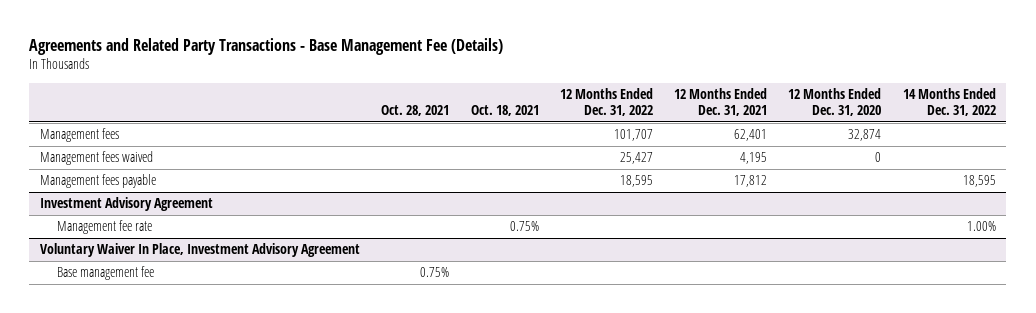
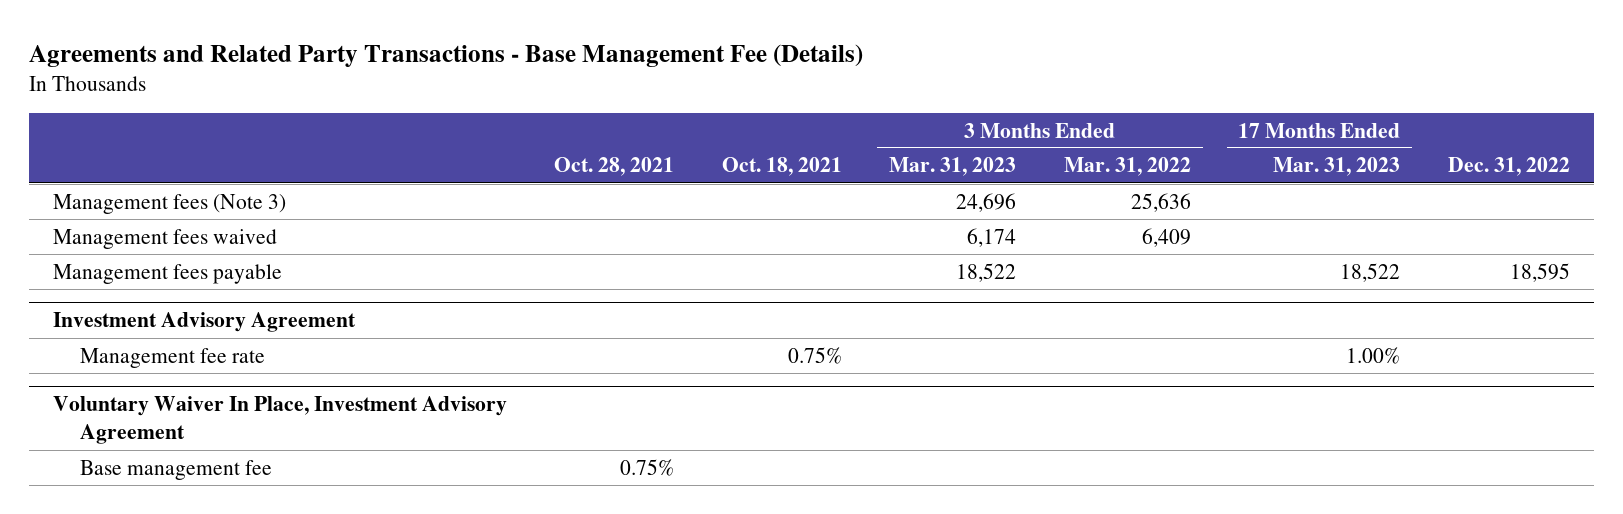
- | Oct. 28, 2021 | Oct. 18, 2021 | 12 Months Ended Dec. 31, 2022 | 12 Months Ended Dec. 31, 2021 | 12 Months Ended Dec. 31, 2020 | 14 Months Ended Dec. 31, 2022
+ | Oct. 28, 2021 | Oct. 18, 2021 | 3 Months Ended Mar. 31, 2023 | 3 Months Ended Mar. 31, 2022 | 17 Months Ended Mar. 31, 2023 | Dec. 31, 2022
- Management fees | | | 101,707 | 62,401 | 32,874 |
+ Management fees (Note 3) | | | 24,696 | 25,636 | |

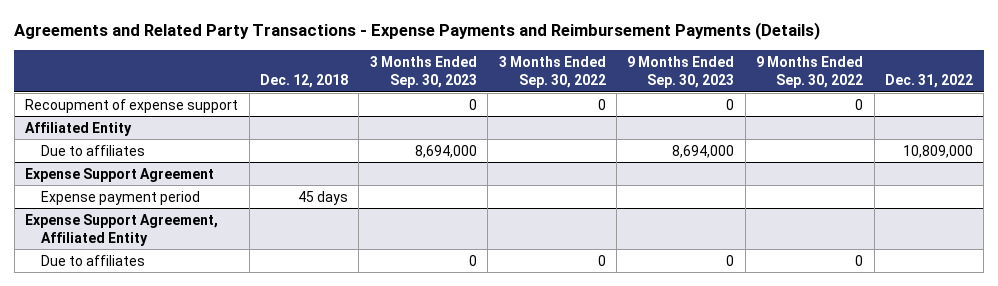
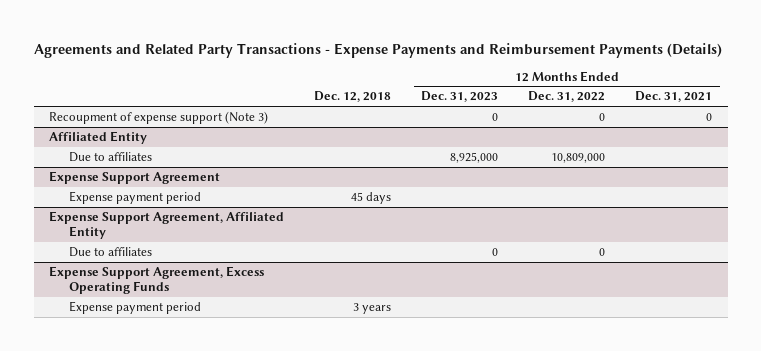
- | Dec. 12, 2018 | 3 Months Ended Sep. 30, 2023 | 3 Months Ended Sep. 30, 2022 | 9 Months Ended Sep. 30, 2023 | 9 Months Ended Sep. 30, 2022 | Dec. 31, 2022
+ | Dec. 12, 2018 | 12 Months Ended Dec. 31, 2023 | 12 Months Ended Dec. 31, 2022 | 12 Months Ended Dec. 31, 2021
- Recoupment of expense support | | 0 | 0 | 0 | 0 |
+ Recoupment of expense support (Note 3) | | 0 | 0 | 0
+ Expense Support Agreement, Excess Operating Funds
+ Expense payment period | 3 years | | |

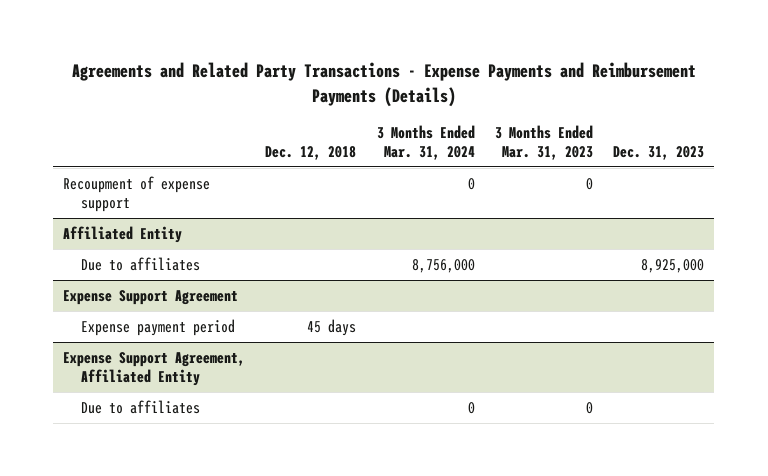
- | Dec. 12, 2018 | 12 Months Ended Dec. 31, 2023 | 12 Months Ended Dec. 31, 2022 | 12 Months Ended Dec. 31, 2021
+ | Dec. 12, 2018 | 3 Months Ended Mar. 31, 2024 | 3 Months Ended Mar. 31, 2023 | Dec. 31, 2023
- Recoupment of expense support (Note 3) | | 0 | 0 | 0
+ Recoupment of expense support | | 0 | 0 |
- Expense Support Agreement, Excess Operating Funds
- Expense payment period | 3 years | | |

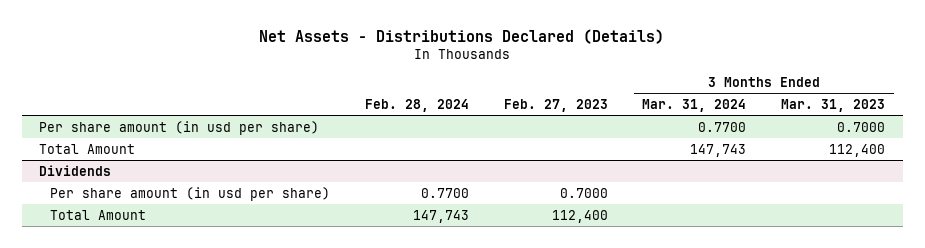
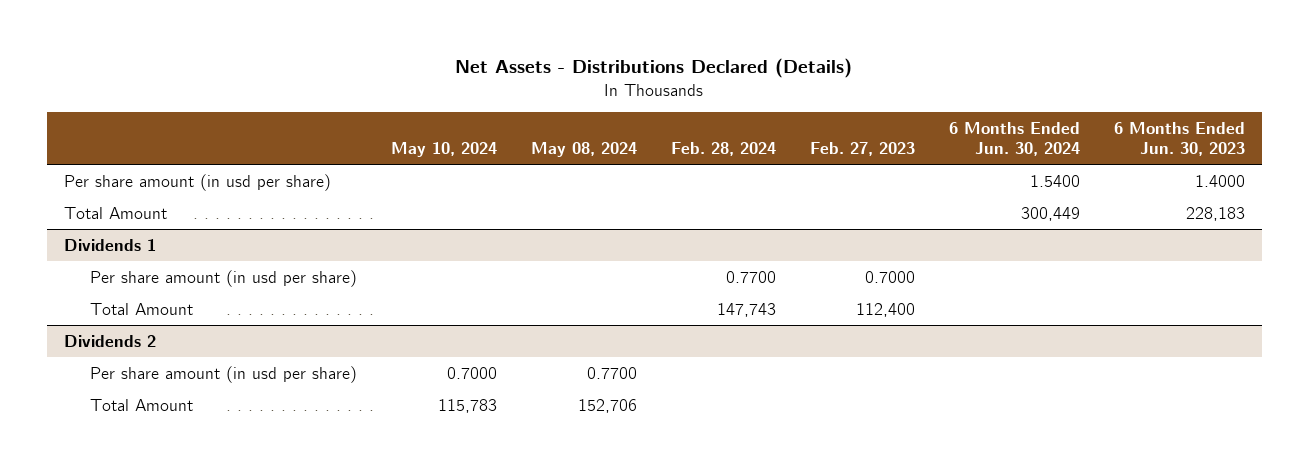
- | Feb. 28, 2024 | Feb. 27, 2023 | 3 Months Ended Mar. 31, 2024 | 3 Months Ended Mar. 31, 2023
+ | May 10, 2024 | May 08, 2024 | Feb. 28, 2024 | Feb. 27, 2023 | 6 Months Ended Jun. 30, 2024 | 6 Months Ended Jun. 30, 2023
- Dividends
+ Dividends 1
+ Dividends 2
+ Per share amount (in usd per share) | 0.7000 | 0.7700 | | | |
+ Total Amount | 115,783 | 152,706 | | | |

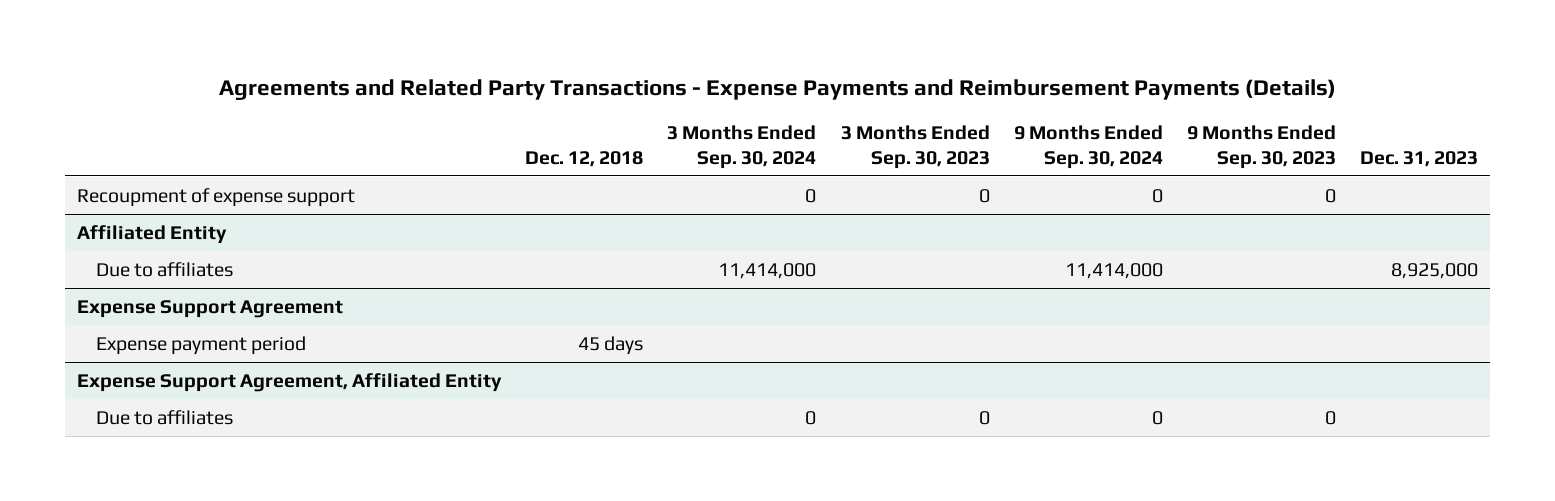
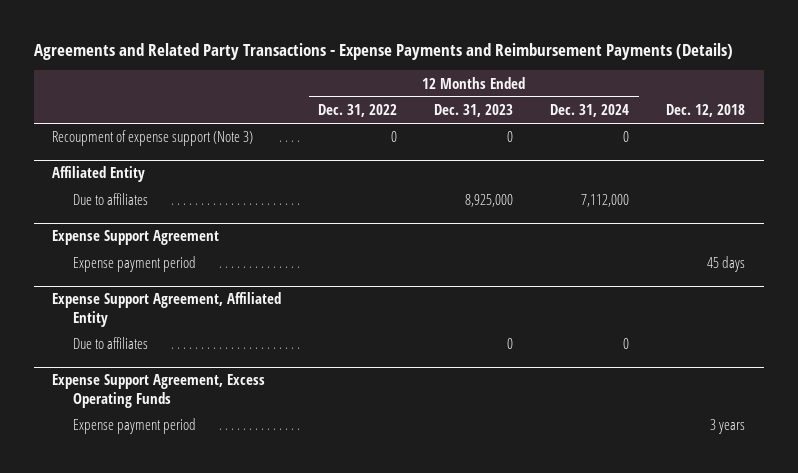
- | Dec. 12, 2018 | 3 Months Ended Sep. 30, 2024 | 3 Months Ended Sep. 30, 2023 | 9 Months Ended Sep. 30, 2024 | 9 Months Ended Sep. 30, 2023 | Dec. 31, 2023
+ | 12 Months Ended Dec. 31, 2022 | 12 Months Ended Dec. 31, 2023 | 12 Months Ended Dec. 31, 2024 | Dec. 12, 2018
- Recoupment of expense support | | 0 | 0 | 0 | 0 |
+ Recoupment of expense support (Note 3) | 0 | 0 | 0 |
+ Expense Support Agreement, Excess Operating Funds
+ Expense payment period | | | | 3 years

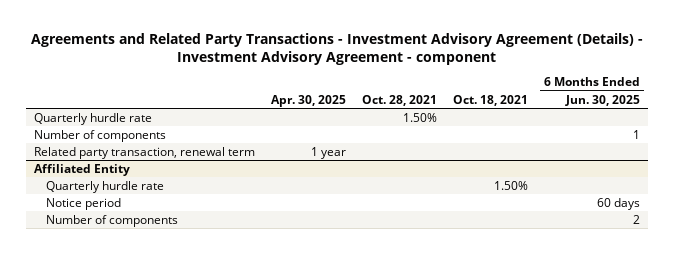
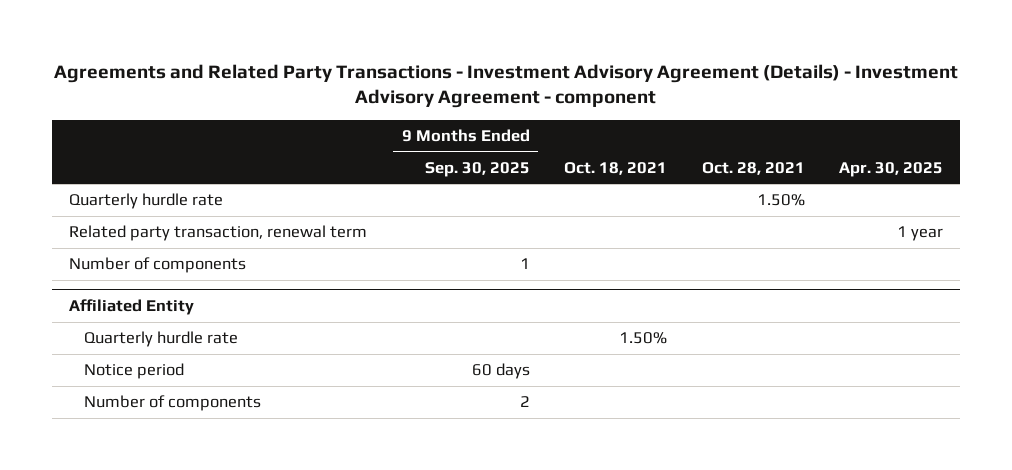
- | Apr. 30, 2025 | Oct. 28, 2021 | Oct. 18, 2021 | 6 Months Ended Jun. 30, 2025
+ | 9 Months Ended Sep. 30, 2025 | Oct. 18, 2021 | Oct. 28, 2021 | Apr. 30, 2025
moved down: Number of components | 1 | | |

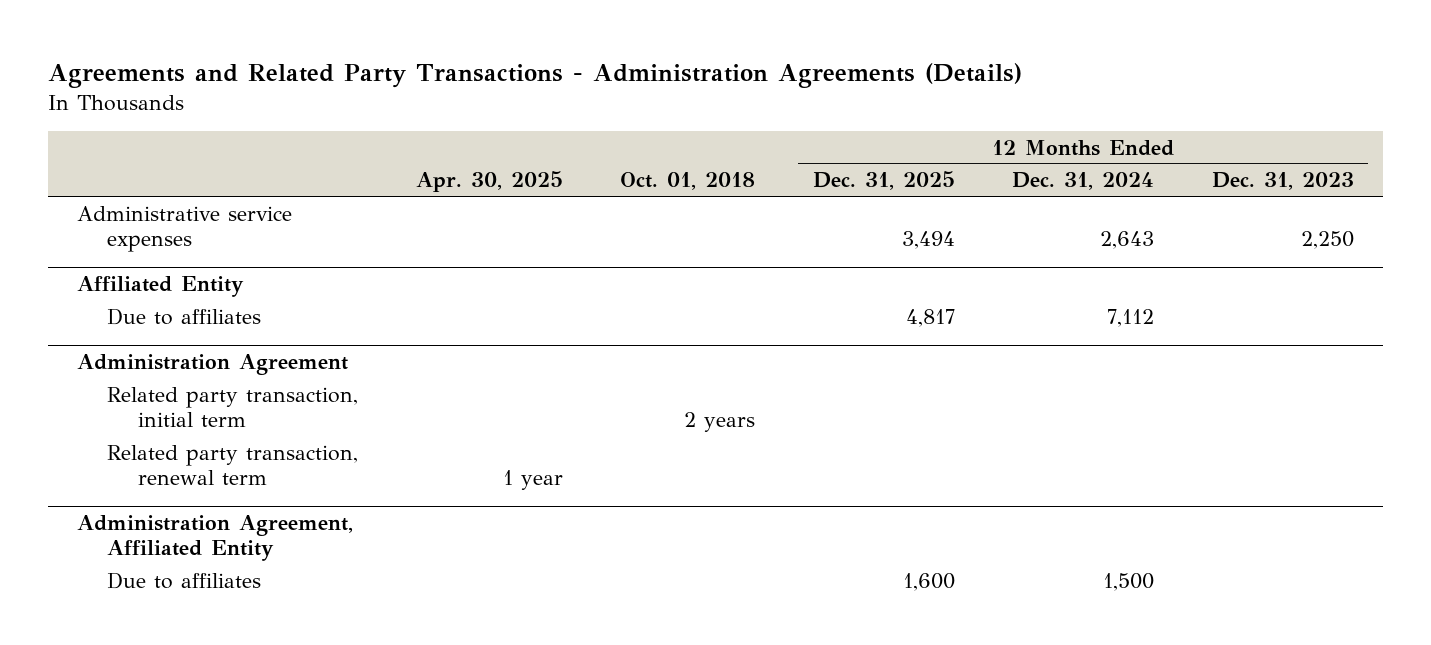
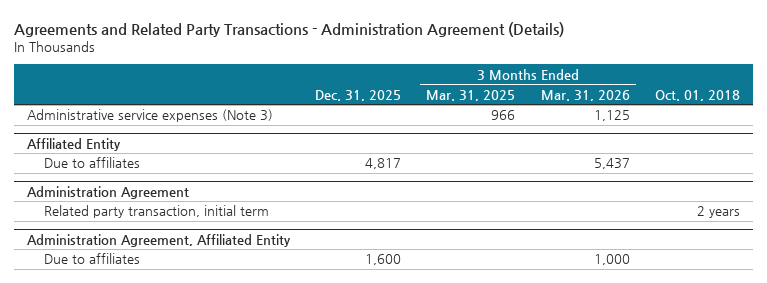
- Agreements and Related Party Transactions - Administration Agreements (Details)
+ Agreements and Related Party Transactions - Administration Agreement (Details)
- | Apr. 30, 2025 | Oct. 01, 2018 | 12 Months Ended Dec. 31, 2025 | 12 Months Ended Dec. 31, 2024 | 12 Months Ended Dec. 31, 2023
+ | Dec. 31, 2025 | 3 Months Ended Mar. 31, 2025 | 3 Months Ended Mar. 31, 2026 | Oct. 01, 2018
- Administrative service expenses | | | 3,494 | 2,643 | 2,250
+ Administrative service expenses (Note 3) | | 966 | 1,125 |
@ Administration Agreement
- Related party transaction, renewal term | 1 year | | | |

